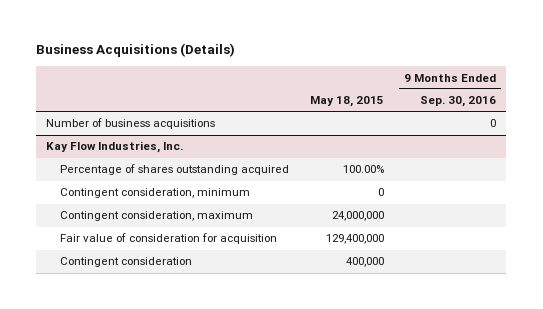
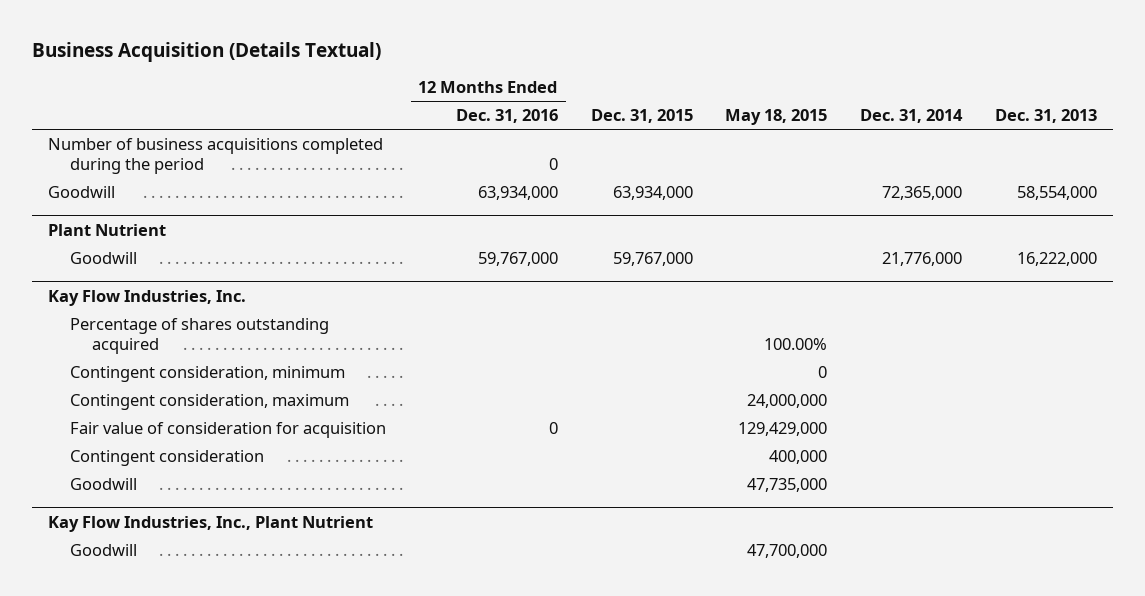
- Business Acquisitions (Details)
+ Business Acquisition (Details Textual)
- | May 18, 2015 | 9 Months Ended Sep. 30, 2016
+ | 12 Months Ended Dec. 31, 2016 | Dec. 31, 2015 | May 18, 2015 | Dec. 31, 2014 | Dec. 31, 2013
- Number of business acquisitions | | 0
+ Number of business acquisitions completed during the period | 0 | | | |
+ Goodwill | 63,934,000 | 63,934,000 | | 72,365,000 | 58,554,000
+ Plant Nutrient
+ Goodwill | 59,767,000 | 59,767,000 | | 21,776,000 | 16,222,000
@ Kay Flow Industries, Inc.
- Fair value of consideration for acquisition | 129,400,000 |
+ Fair value of consideration for acquisition | 0 | | 129,429,000 | |
+ Goodwill | | | 47,735,000 | |
+ Kay Flow Industries, Inc., Plant Nutrient
+ Goodwill | | | 47,700,000 | |

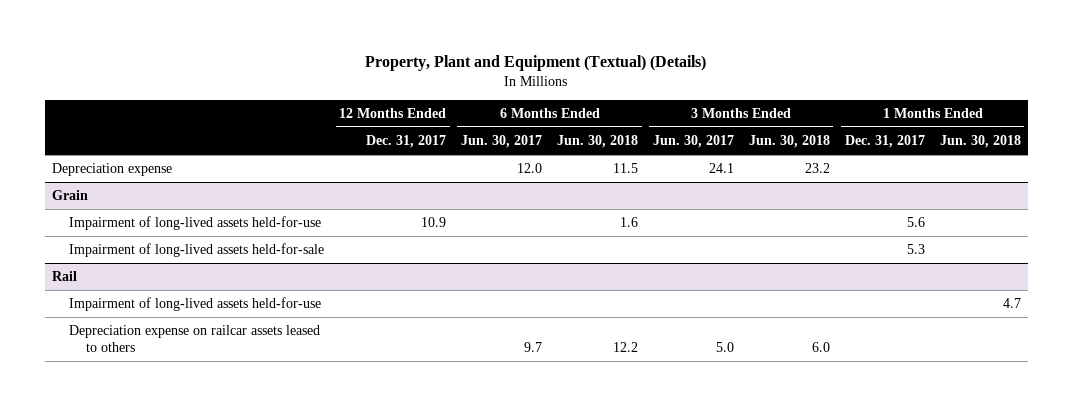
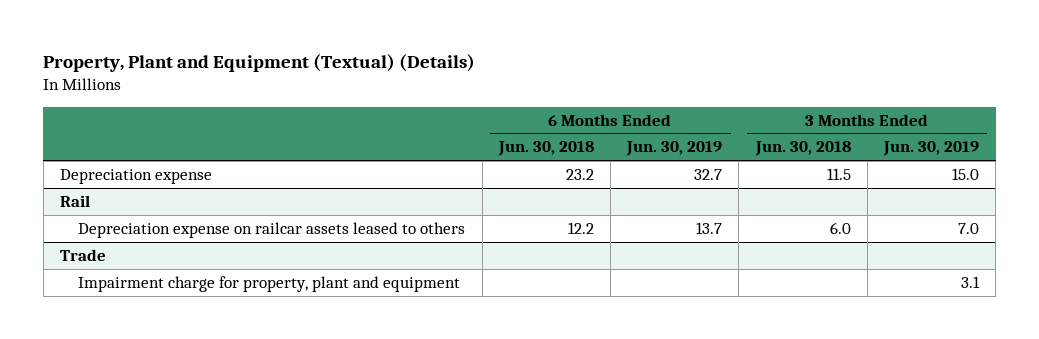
- | 12 Months Ended Dec. 31, 2017 | 6 Months Ended Jun. 30, 2017 | 6 Months Ended Jun. 30, 2018 | 3 Months Ended Jun. 30, 2017 | 3 Months Ended Jun. 30, 2018 | 1 Months Ended Dec. 31, 2017 | 1 Months Ended Jun. 30, 2018
+ | 6 Months Ended Jun. 30, 2018 | 6 Months Ended Jun. 30, 2019 | 3 Months Ended Jun. 30, 2018 | 3 Months Ended Jun. 30, 2019
- Depreciation expense | | 12.0 | 11.5 | 24.1 | 23.2 | |
- Grain
- Impairment of long-lived assets held-for-use | 10.9 | | 1.6 | | | 5.6 |
- Impairment of long-lived assets held-for-sale | | | | | | 5.3 |
+ Depreciation expense | 23.2 | 32.7 | 11.5 | 15.0
@ Rail
- Impairment of long-lived assets held-for-use | | | | | | | 4.7
+ Trade
+ Impairment charge for property, plant and equipment | | | | 3.1

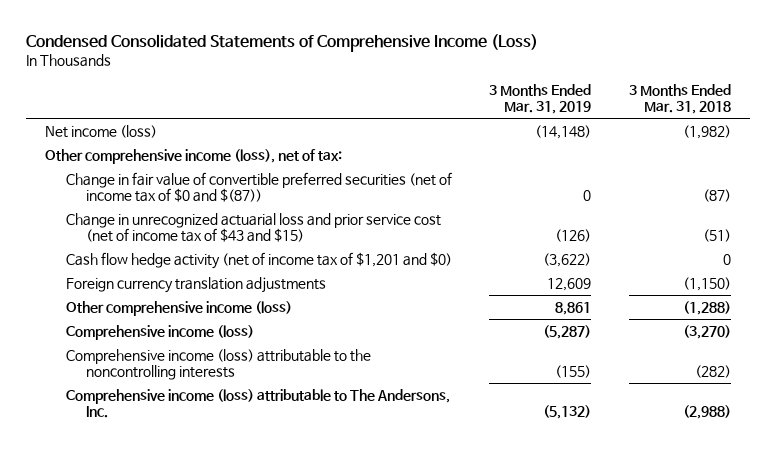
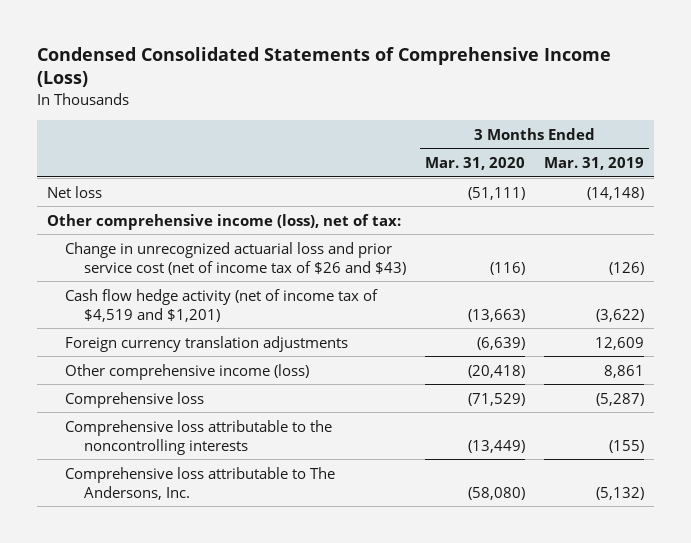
- | 3 Months Ended Mar. 31, 2019 | 3 Months Ended Mar. 31, 2018
+ | 3 Months Ended Mar. 31, 2020 | 3 Months Ended Mar. 31, 2019
- Net income (loss) | (14,148) | (1,982)
+ Net loss | (51,111) | (14,148)
- Change in fair value of convertible preferred securities (net of income tax of $0 and $(87)) | 0 | (87)
- Change in unrecognized actuarial loss and prior service cost (net of income tax of $43 and $15) | (126) | (51)
- Cash flow hedge activity (net of income tax of $1,201 and $0) | (3,622) | 0
+ Change in unrecognized actuarial loss and prior service cost (net of income tax of $26 and $43) | (116) | (126)
+ Cash flow hedge activity (net of income tax of $4,519 and $1,201) | (13,663) | (3,622)
- Comprehensive income (loss) | (5,287) | (3,270)
- Comprehensive income (loss) attributable to the noncontrolling interests | (155) | (282)
- Comprehensive income (loss) attributable to The Andersons, Inc. | (5,132) | (2,988)
+ Comprehensive loss | (71,529) | (5,287)
+ Comprehensive loss attributable to the noncontrolling interests | (13,449) | (155)
+ Comprehensive loss attributable to The Andersons, Inc. | (58,080) | (5,132)

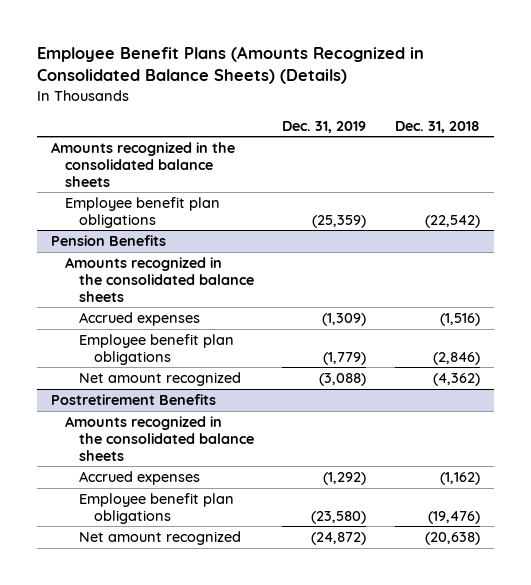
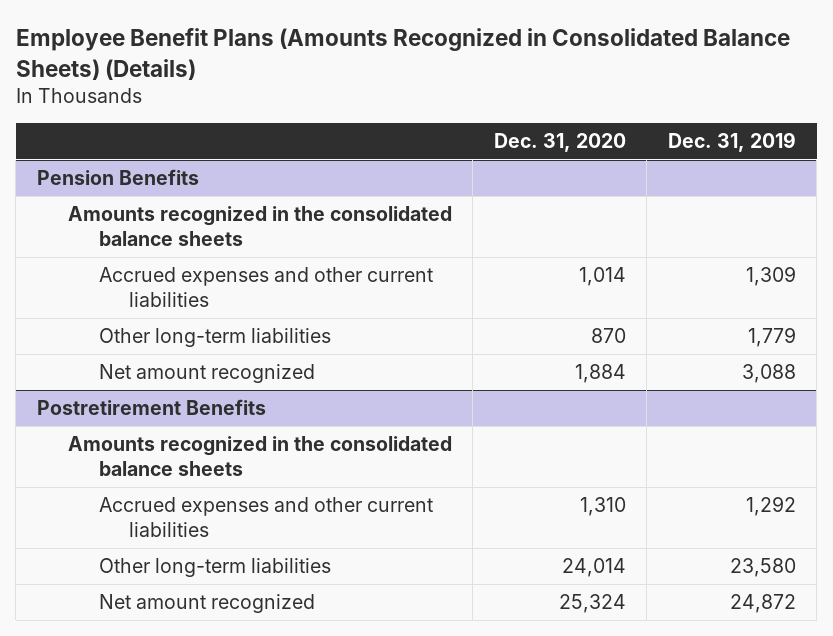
- | Dec. 31, 2019 | Dec. 31, 2018
+ | Dec. 31, 2020 | Dec. 31, 2019
- Amounts recognized in the consolidated balance sheets
- Employee benefit plan obligations | (25,359) | (22,542)
@ Pension Benefits
- Accrued expenses | (1,309) | (1,516)
- Employee benefit plan obligations | (1,779) | (2,846)
- Net amount recognized | (3,088) | (4,362)
+ Accrued expenses and other current liabilities | 1,014 | 1,309
+ Other long-term liabilities | 870 | 1,779
+ Net amount recognized | 1,884 | 3,088
@ Postretirement Benefits
- Accrued expenses | (1,292) | (1,162)
- Employee benefit plan obligations | (23,580) | (19,476)
- Net amount recognized | (24,872) | (20,638)
+ Accrued expenses and other current liabilities | 1,310 | 1,292
+ Other long-term liabilities | 24,014 | 23,580
+ Net amount recognized | 25,324 | 24,872

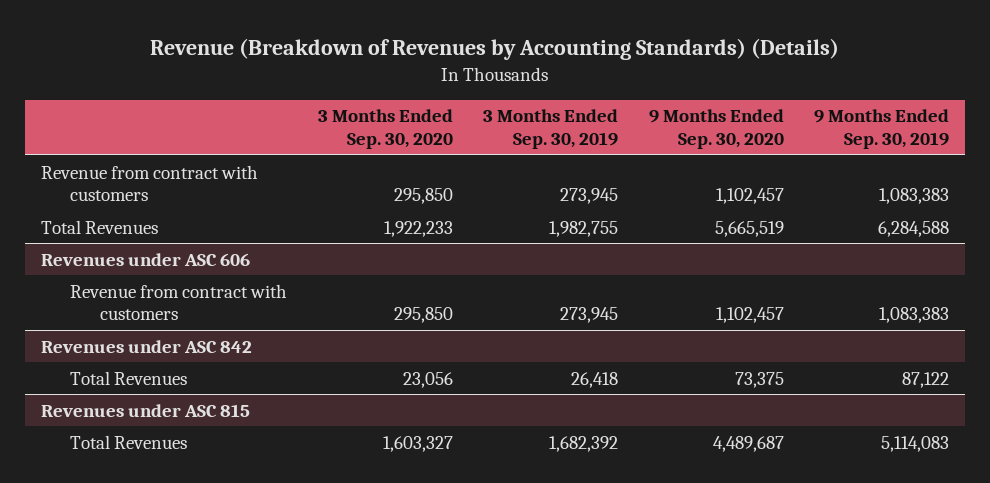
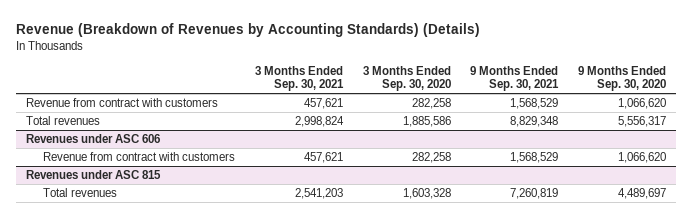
- | 3 Months Ended Sep. 30, 2020 | 3 Months Ended Sep. 30, 2019 | 9 Months Ended Sep. 30, 2020 | 9 Months Ended Sep. 30, 2019
+ | 3 Months Ended Sep. 30, 2021 | 3 Months Ended Sep. 30, 2020 | 9 Months Ended Sep. 30, 2021 | 9 Months Ended Sep. 30, 2020
- Revenue from contract with customers | 295,850 | 273,945 | 1,102,457 | 1,083,383
- Total Revenues | 1,922,233 | 1,982,755 | 5,665,519 | 6,284,588
+ Revenue from contract with customers | 457,621 | 282,258 | 1,568,529 | 1,066,620
+ Total revenues | 2,998,824 | 1,885,586 | 8,829,348 | 5,556,317
@ Revenues under ASC 606
- Revenue from contract with customers | 295,850 | 273,945 | 1,102,457 | 1,083,383
- Revenues under ASC 842
- Total Revenues | 23,056 | 26,418 | 73,375 | 87,122
@ Revenues under ASC 606
+ Revenue from contract with customers | 457,621 | 282,258 | 1,568,529 | 1,066,620
@ Revenues under ASC 815
- Total Revenues | 1,603,327 | 1,682,392 | 4,489,687 | 5,114,083
+ Total revenues | 2,541,203 | 1,603,328 | 7,260,819 | 4,489,697

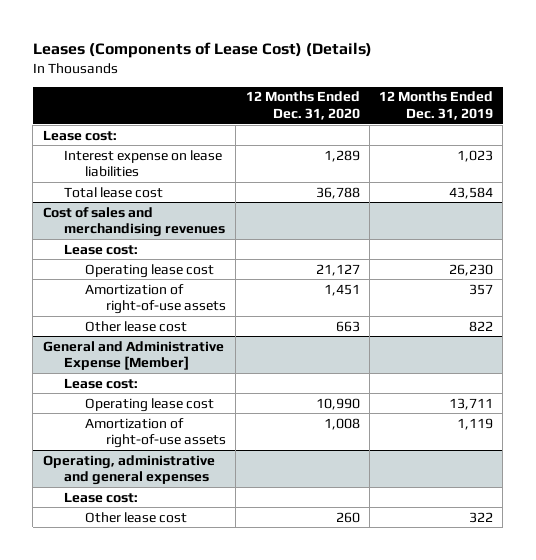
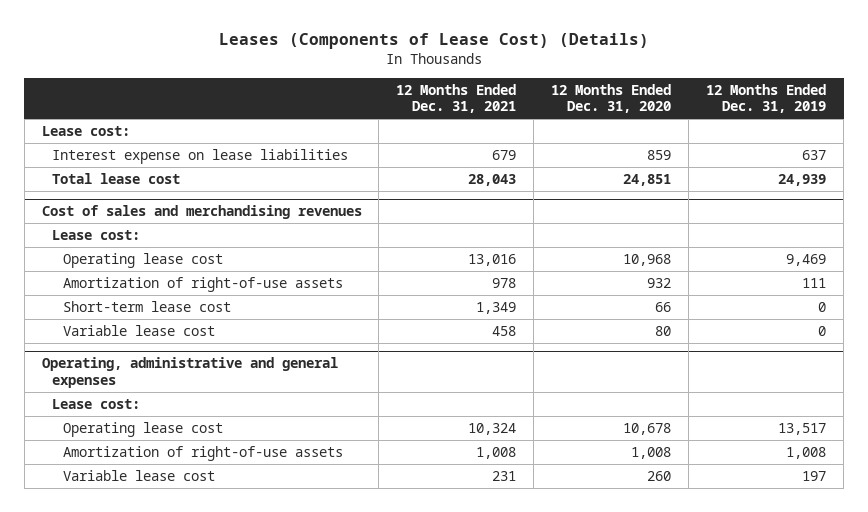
- | 12 Months Ended Dec. 31, 2020 | 12 Months Ended Dec. 31, 2019
+ | 12 Months Ended Dec. 31, 2021 | 12 Months Ended Dec. 31, 2020 | 12 Months Ended Dec. 31, 2019
- Interest expense on lease liabilities | 1,289 | 1,023
- Total lease cost | 36,788 | 43,584
+ Interest expense on lease liabilities | 679 | 859 | 637
+ Total lease cost | 28,043 | 24,851 | 24,939
@ Cost of sales and merchandising revenues
- Operating lease cost | 21,127 | 26,230
- Amortization of right-of-use assets | 1,451 | 357
- Other lease cost | 663 | 822
- General and Administrative Expense [Member]
- Lease cost:
- Operating lease cost | 10,990 | 13,711
- Amortization of right-of-use assets | 1,008 | 1,119
@ Cost of sales and merchandising revenues
+ Operating lease cost | 13,016 | 10,968 | 9,469
+ Amortization of right-of-use assets | 978 | 932 | 111
+ Short-term lease cost | 1,349 | 66 | 0
+ Variable lease cost | 458 | 80 | 0
@ Operating, administrative and general expenses
- Other lease cost | 260 | 322
+ Operating lease cost | 10,324 | 10,678 | 13,517
+ Amortization of right-of-use assets | 1,008 | 1,008 | 1,008
+ Variable lease cost | 231 | 260 | 197

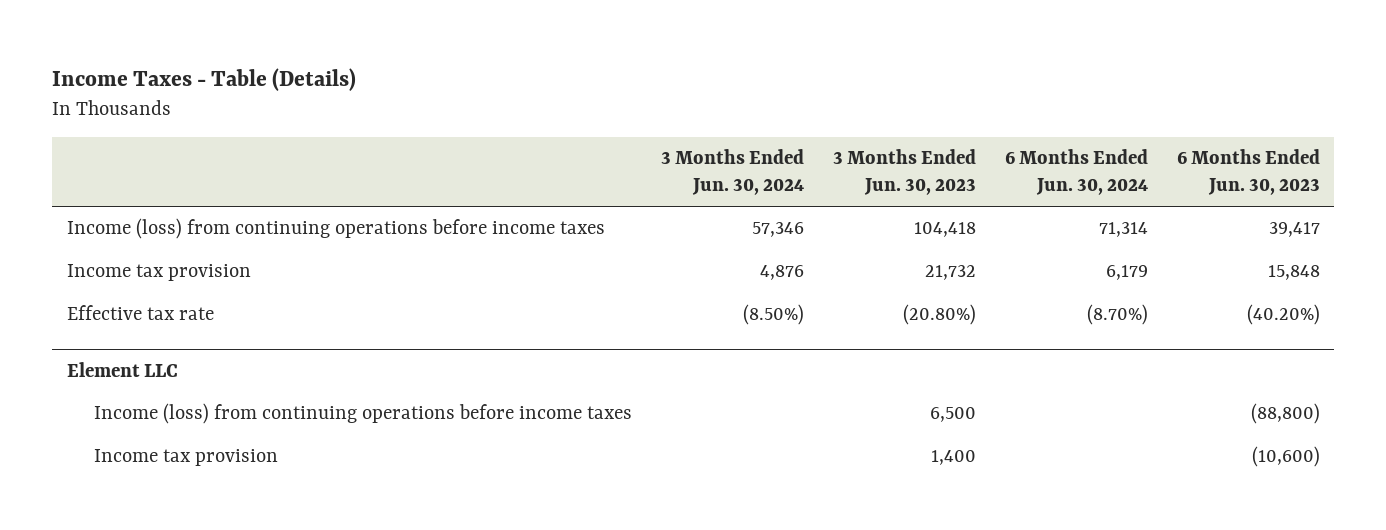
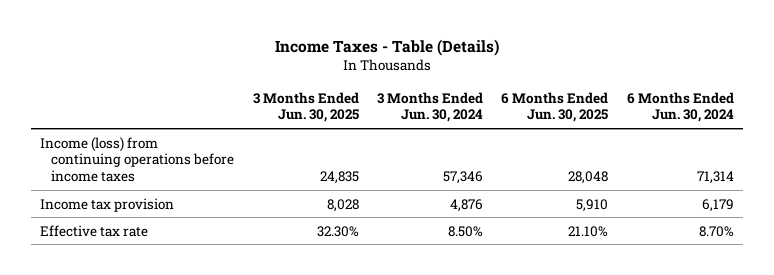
- | 3 Months Ended Jun. 30, 2024 | 3 Months Ended Jun. 30, 2023 | 6 Months Ended Jun. 30, 2024 | 6 Months Ended Jun. 30, 2023
+ | 3 Months Ended Jun. 30, 2025 | 3 Months Ended Jun. 30, 2024 | 6 Months Ended Jun. 30, 2025 | 6 Months Ended Jun. 30, 2024
- Effective tax rate | (8.50%) | (20.80%) | (8.70%) | (40.20%)
- Element LLC
- Income (loss) from continuing operations before income taxes | | 6,500 | | (88,800)
- Income tax provision | | 1,400 | | (10,600)
+ Effective tax rate | 32.30% | 8.50% | 21.10% | 8.70%

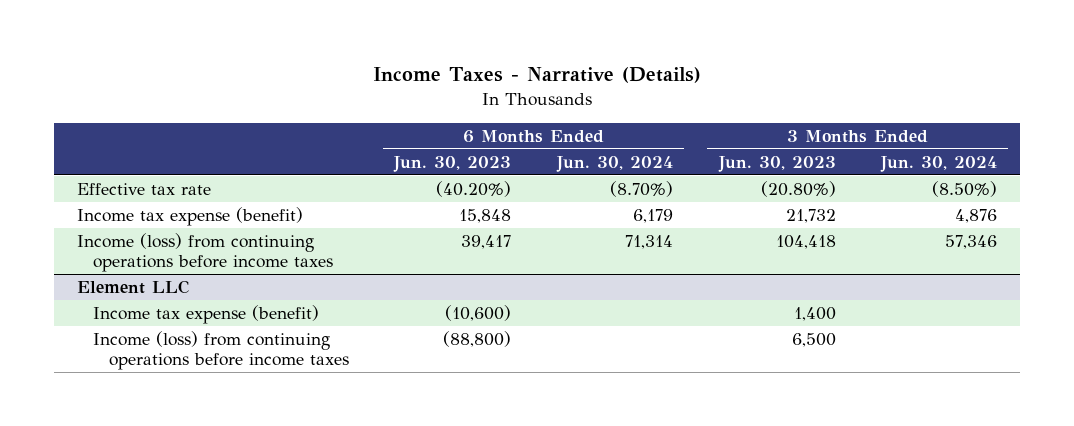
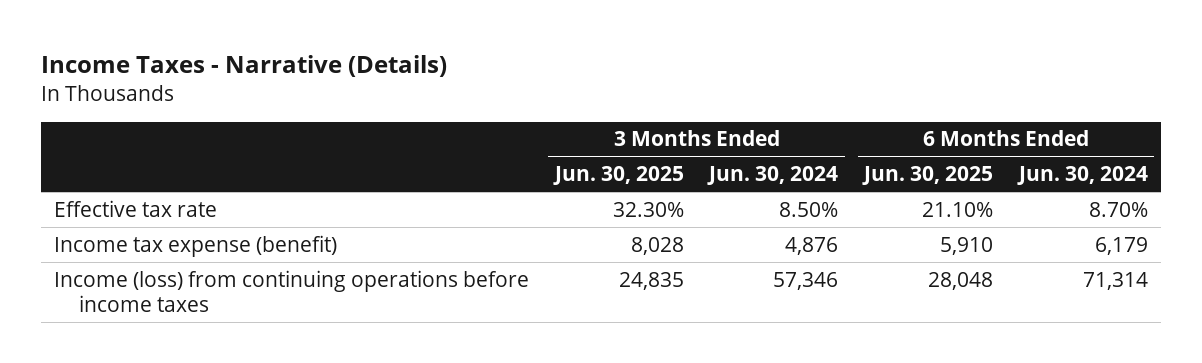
- | 6 Months Ended Jun. 30, 2023 | 6 Months Ended Jun. 30, 2024 | 3 Months Ended Jun. 30, 2023 | 3 Months Ended Jun. 30, 2024
+ | 3 Months Ended Jun. 30, 2025 | 3 Months Ended Jun. 30, 2024 | 6 Months Ended Jun. 30, 2025 | 6 Months Ended Jun. 30, 2024
- Effective tax rate | (40.20%) | (8.70%) | (20.80%) | (8.50%)
+ Effective tax rate | 32.30% | 8.50% | 21.10% | 8.70%
- Element LLC
- Income tax expense (benefit) | (10,600) | | 1,400 |
- Income (loss) from continuing operations before income taxes | (88,800) | | 6,500 |

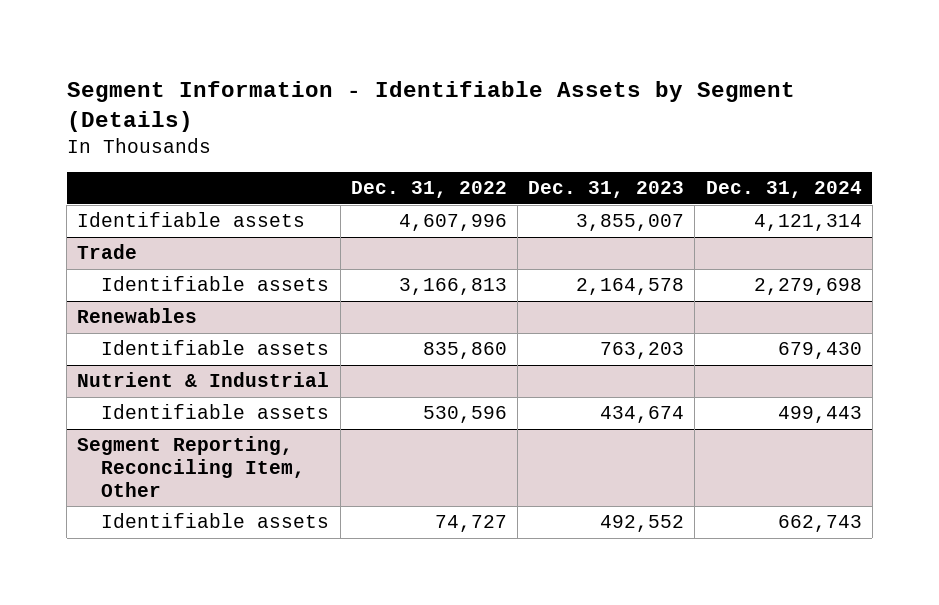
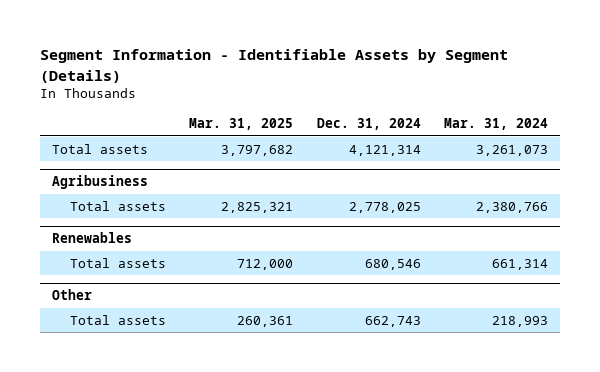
- | Dec. 31, 2022 | Dec. 31, 2023 | Dec. 31, 2024
+ | Mar. 31, 2025 | Dec. 31, 2024 | Mar. 31, 2024
- Identifiable assets | 4,607,996 | 3,855,007 | 4,121,314
- Trade
- Identifiable assets | 3,166,813 | 2,164,578 | 2,279,698
+ Total assets | 3,797,682 | 4,121,314 | 3,261,073
+ Agribusiness
+ Total assets | 2,825,321 | 2,778,025 | 2,380,766
@ Renewables
- Identifiable assets | 835,860 | 763,203 | 679,430
- Nutrient & Industrial
- Identifiable assets | 530,596 | 434,674 | 499,443
- Segment Reporting, Reconciling Item, Other
- Identifiable assets | 74,727 | 492,552 | 662,743
@ Renewables
+ Total assets | 712,000 | 680,546 | 661,314
+ Other
+ Total assets | 260,361 | 662,743 | 218,993

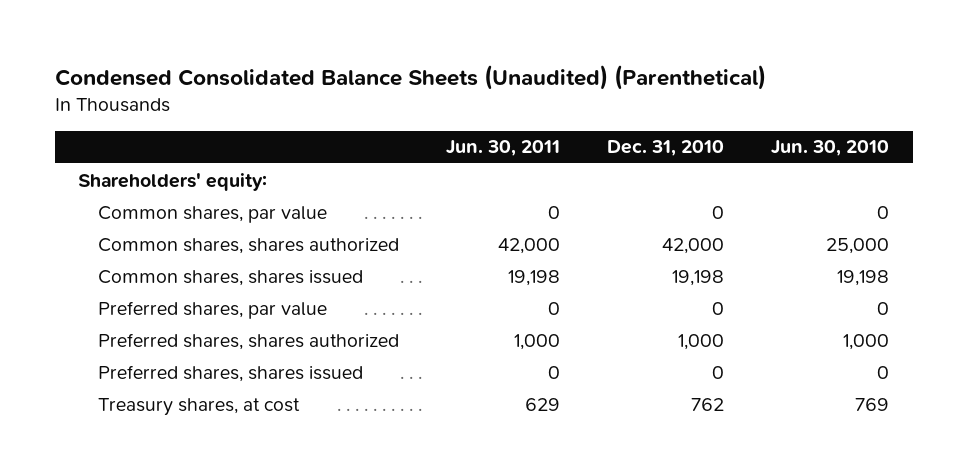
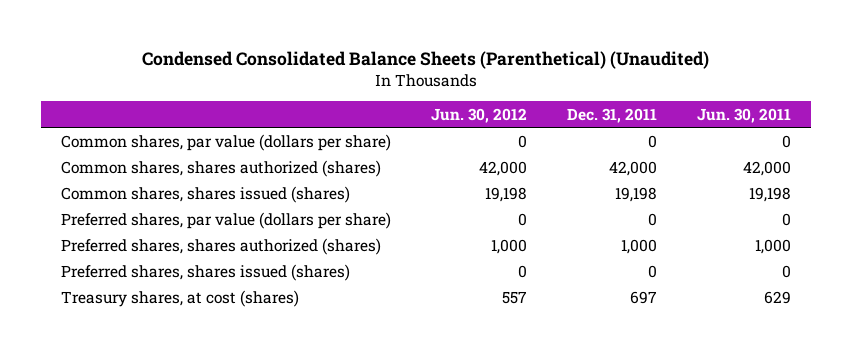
- Condensed Consolidated Balance Sheets (Unaudited) (Parenthetical)
+ Condensed Consolidated Balance Sheets (Parenthetical) (Unaudited)
- | Jun. 30, 2011 | Dec. 31, 2010 | Jun. 30, 2010
+ | Jun. 30, 2012 | Dec. 31, 2011 | Jun. 30, 2011
- Shareholders' equity:
- Common shares, par value | 0 | 0 | 0
- Common shares, shares authorized | 42,000 | 42,000 | 25,000
- Common shares, shares issued | 19,198 | 19,198 | 19,198
- Preferred shares, par value | 0 | 0 | 0
- Preferred shares, shares authorized | 1,000 | 1,000 | 1,000
- Preferred shares, shares issued | 0 | 0 | 0
- Treasury shares, at cost | 629 | 762 | 769
+ Common shares, par value (dollars per share) | 0 | 0 | 0
+ Common shares, shares authorized (shares) | 42,000 | 42,000 | 42,000
+ Common shares, shares issued (shares) | 19,198 | 19,198 | 19,198
+ Preferred shares, par value (dollars per share) | 0 | 0 | 0
+ Preferred shares, shares authorized (shares) | 1,000 | 1,000 | 1,000
+ Preferred shares, shares issued (shares) | 0 | 0 | 0
+ Treasury shares, at cost (shares) | 557 | 697 | 629

